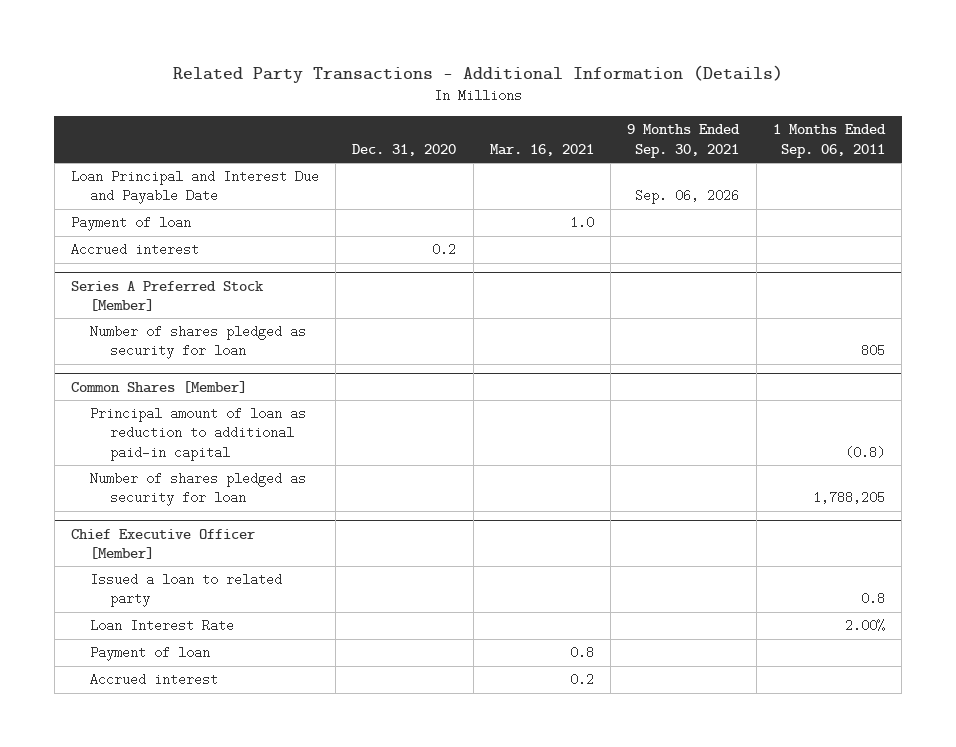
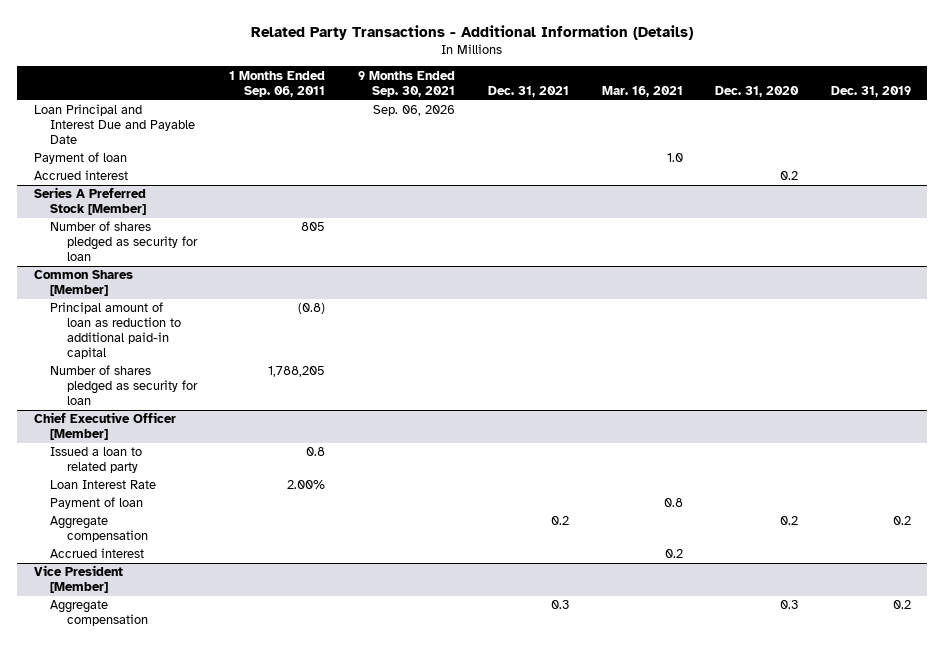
- | Dec. 31, 2020 | Mar. 16, 2021 | 9 Months Ended Sep. 30, 2021 | 1 Months Ended Sep. 06, 2011
+ | 1 Months Ended Sep. 06, 2011 | 9 Months Ended Sep. 30, 2021 | Dec. 31, 2021 | Mar. 16, 2021 | Dec. 31, 2020 | Dec. 31, 2019
@ Chief Executive Officer [Member]
+ Aggregate compensation | | | 0.2 | | 0.2 | 0.2
+ Vice President [Member]
+ Aggregate compensation | | | 0.3 | | 0.3 | 0.2

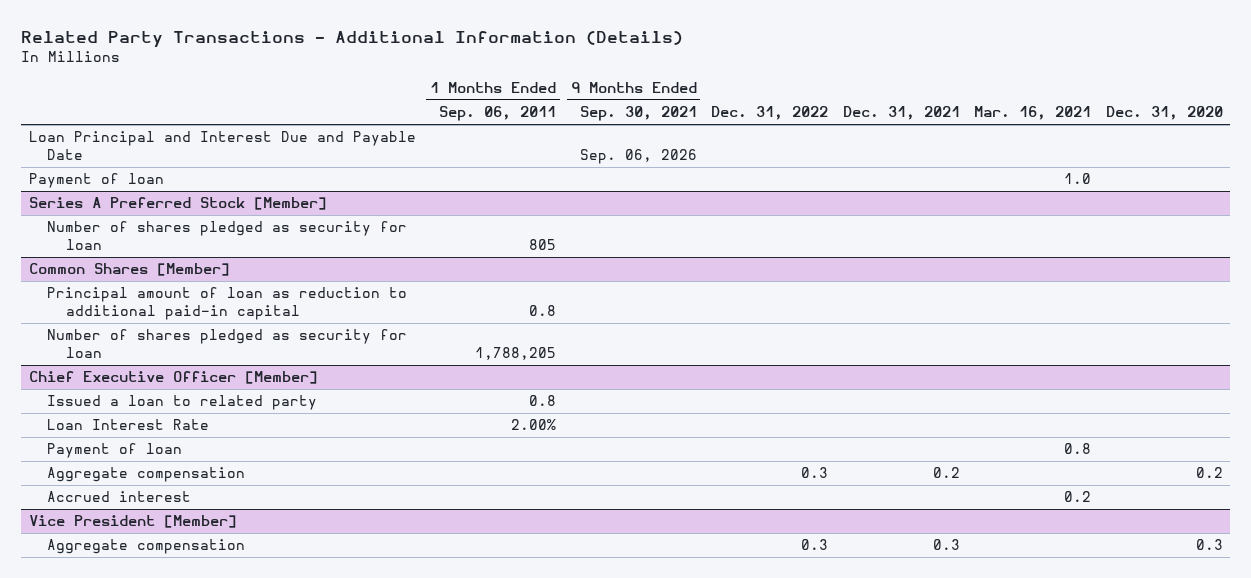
- | 1 Months Ended Sep. 06, 2011 | 9 Months Ended Sep. 30, 2021 | Dec. 31, 2021 | Mar. 16, 2021 | Dec. 31, 2020 | Dec. 31, 2019
+ | 1 Months Ended Sep. 06, 2011 | 9 Months Ended Sep. 30, 2021 | Dec. 31, 2022 | Dec. 31, 2021 | Mar. 16, 2021 | Dec. 31, 2020
- Accrued interest | | | | | 0.2 |
@ Common Shares [Member]
- Principal amount of loan as reduction to additional paid-in capital | (0.8) | | | | |
+ Principal amount of loan as reduction to additional paid-in capital | 0.8 | | | | |

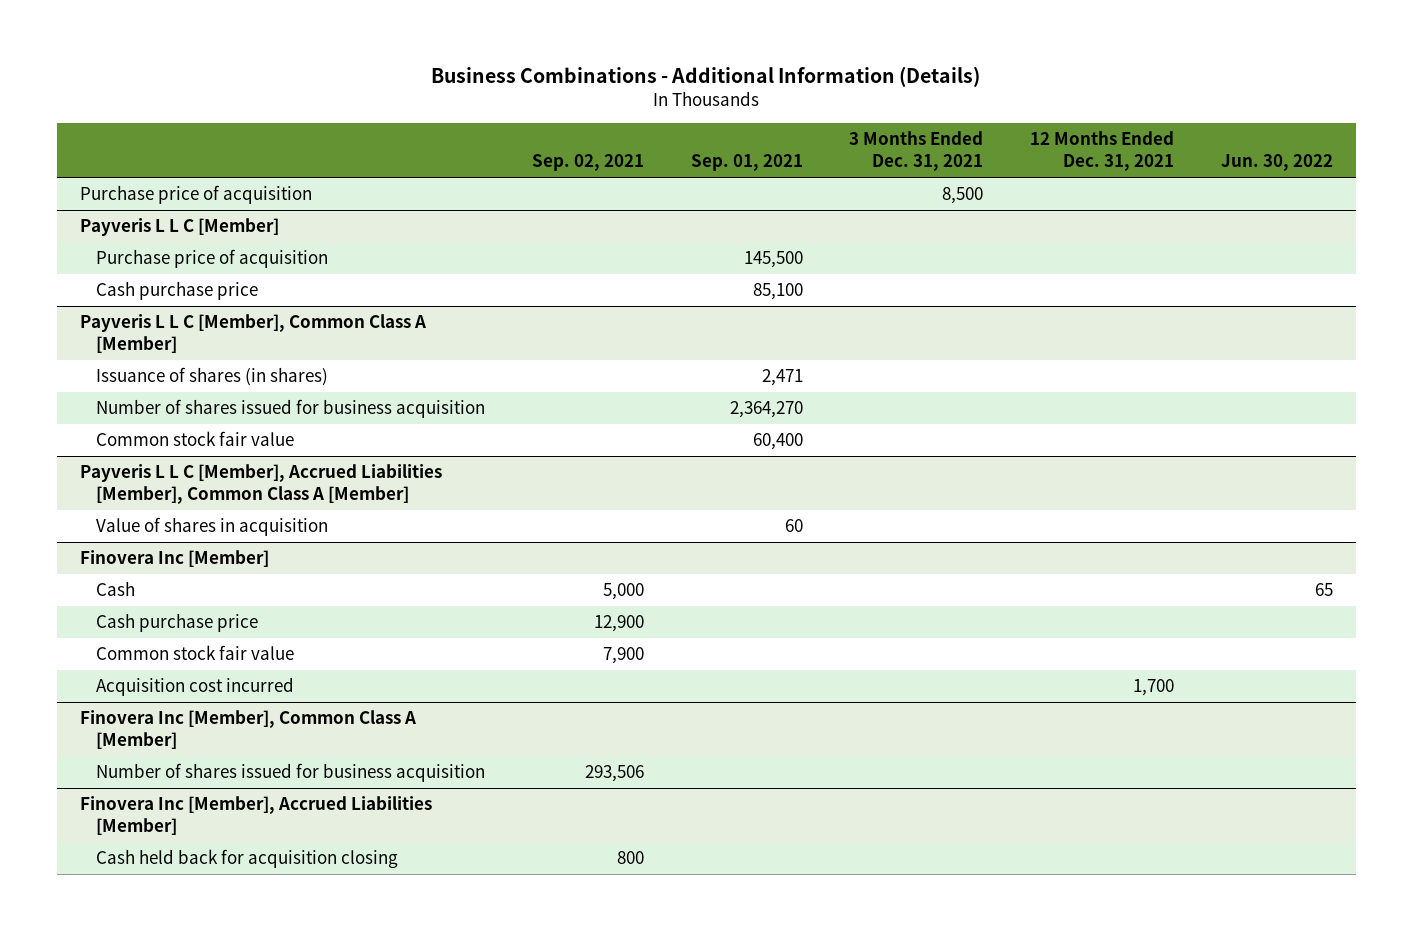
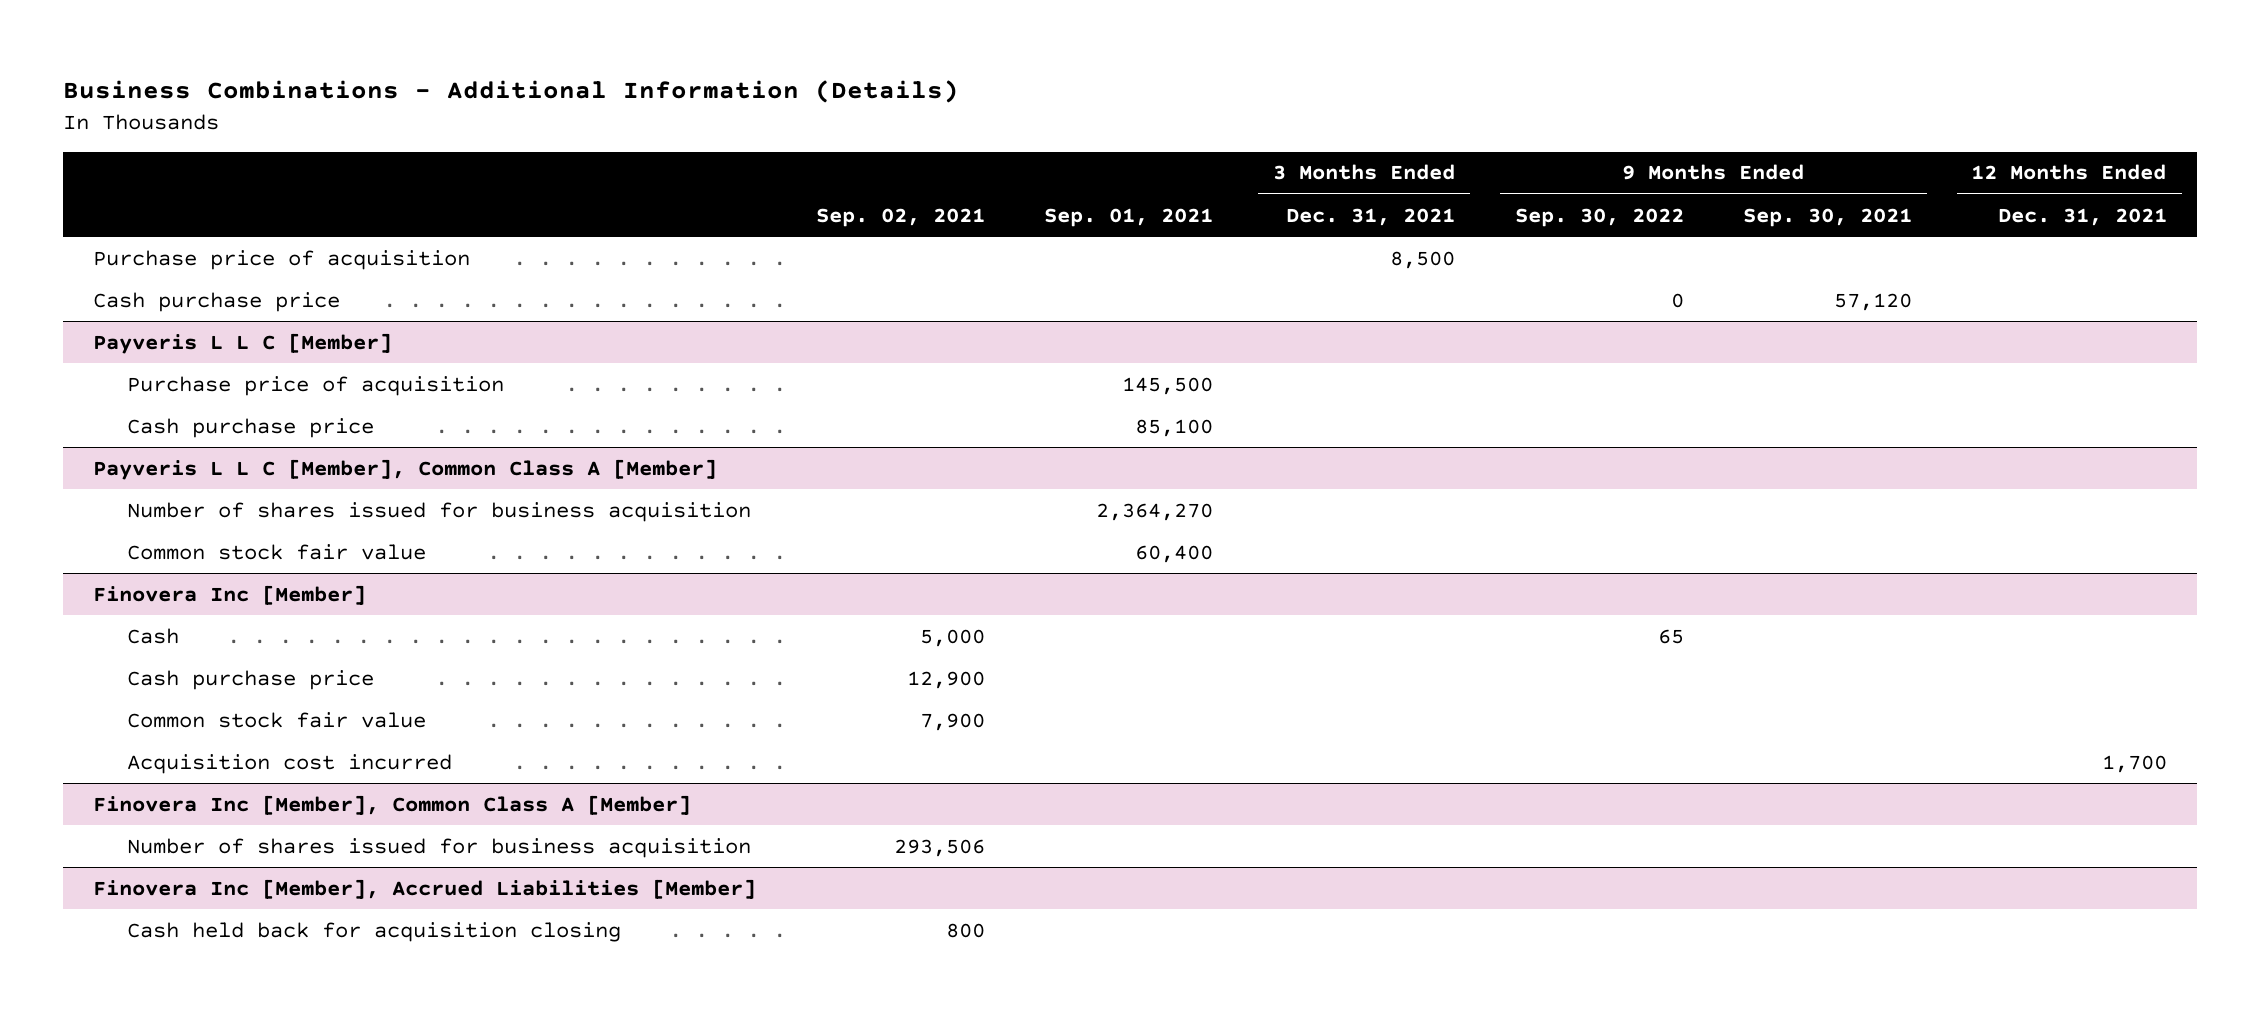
- | Sep. 02, 2021 | Sep. 01, 2021 | 3 Months Ended Dec. 31, 2021 | 12 Months Ended Dec. 31, 2021 | Jun. 30, 2022
+ | Sep. 02, 2021 | Sep. 01, 2021 | 3 Months Ended Dec. 31, 2021 | 9 Months Ended Sep. 30, 2022 | 9 Months Ended Sep. 30, 2021 | 12 Months Ended Dec. 31, 2021
+ Cash purchase price | | | | 0 | 57,120 |
@ Payveris L L C [Member], Common Class A [Member]
- Issuance of shares (in shares) | | 2,471 | | |
- Payveris L L C [Member], Accrued Liabilities [Member], Common Class A [Member]
- Value of shares in acquisition | | 60 | | |

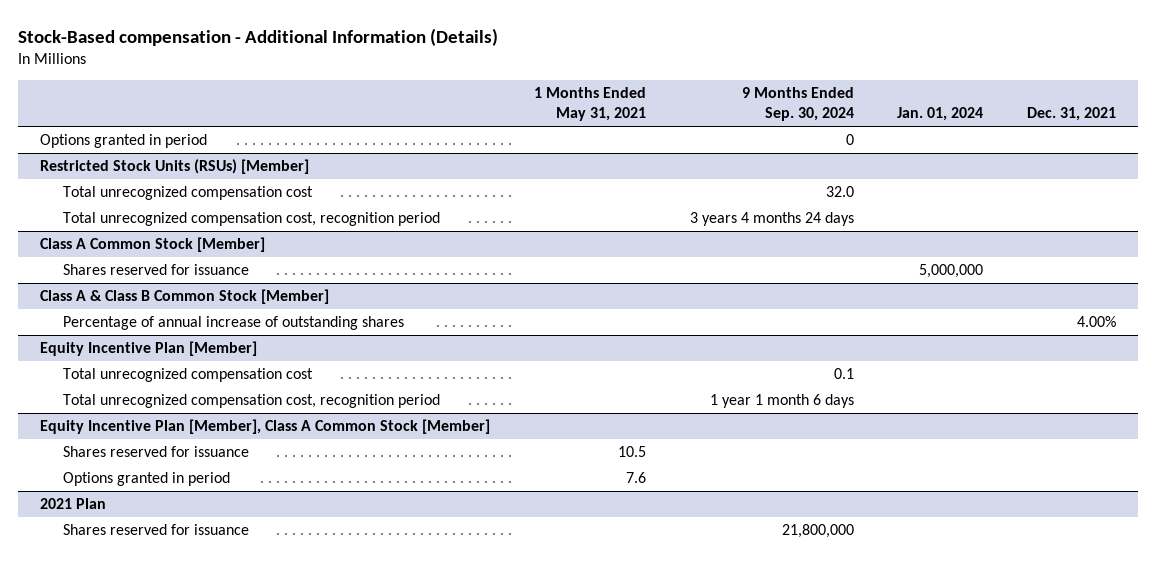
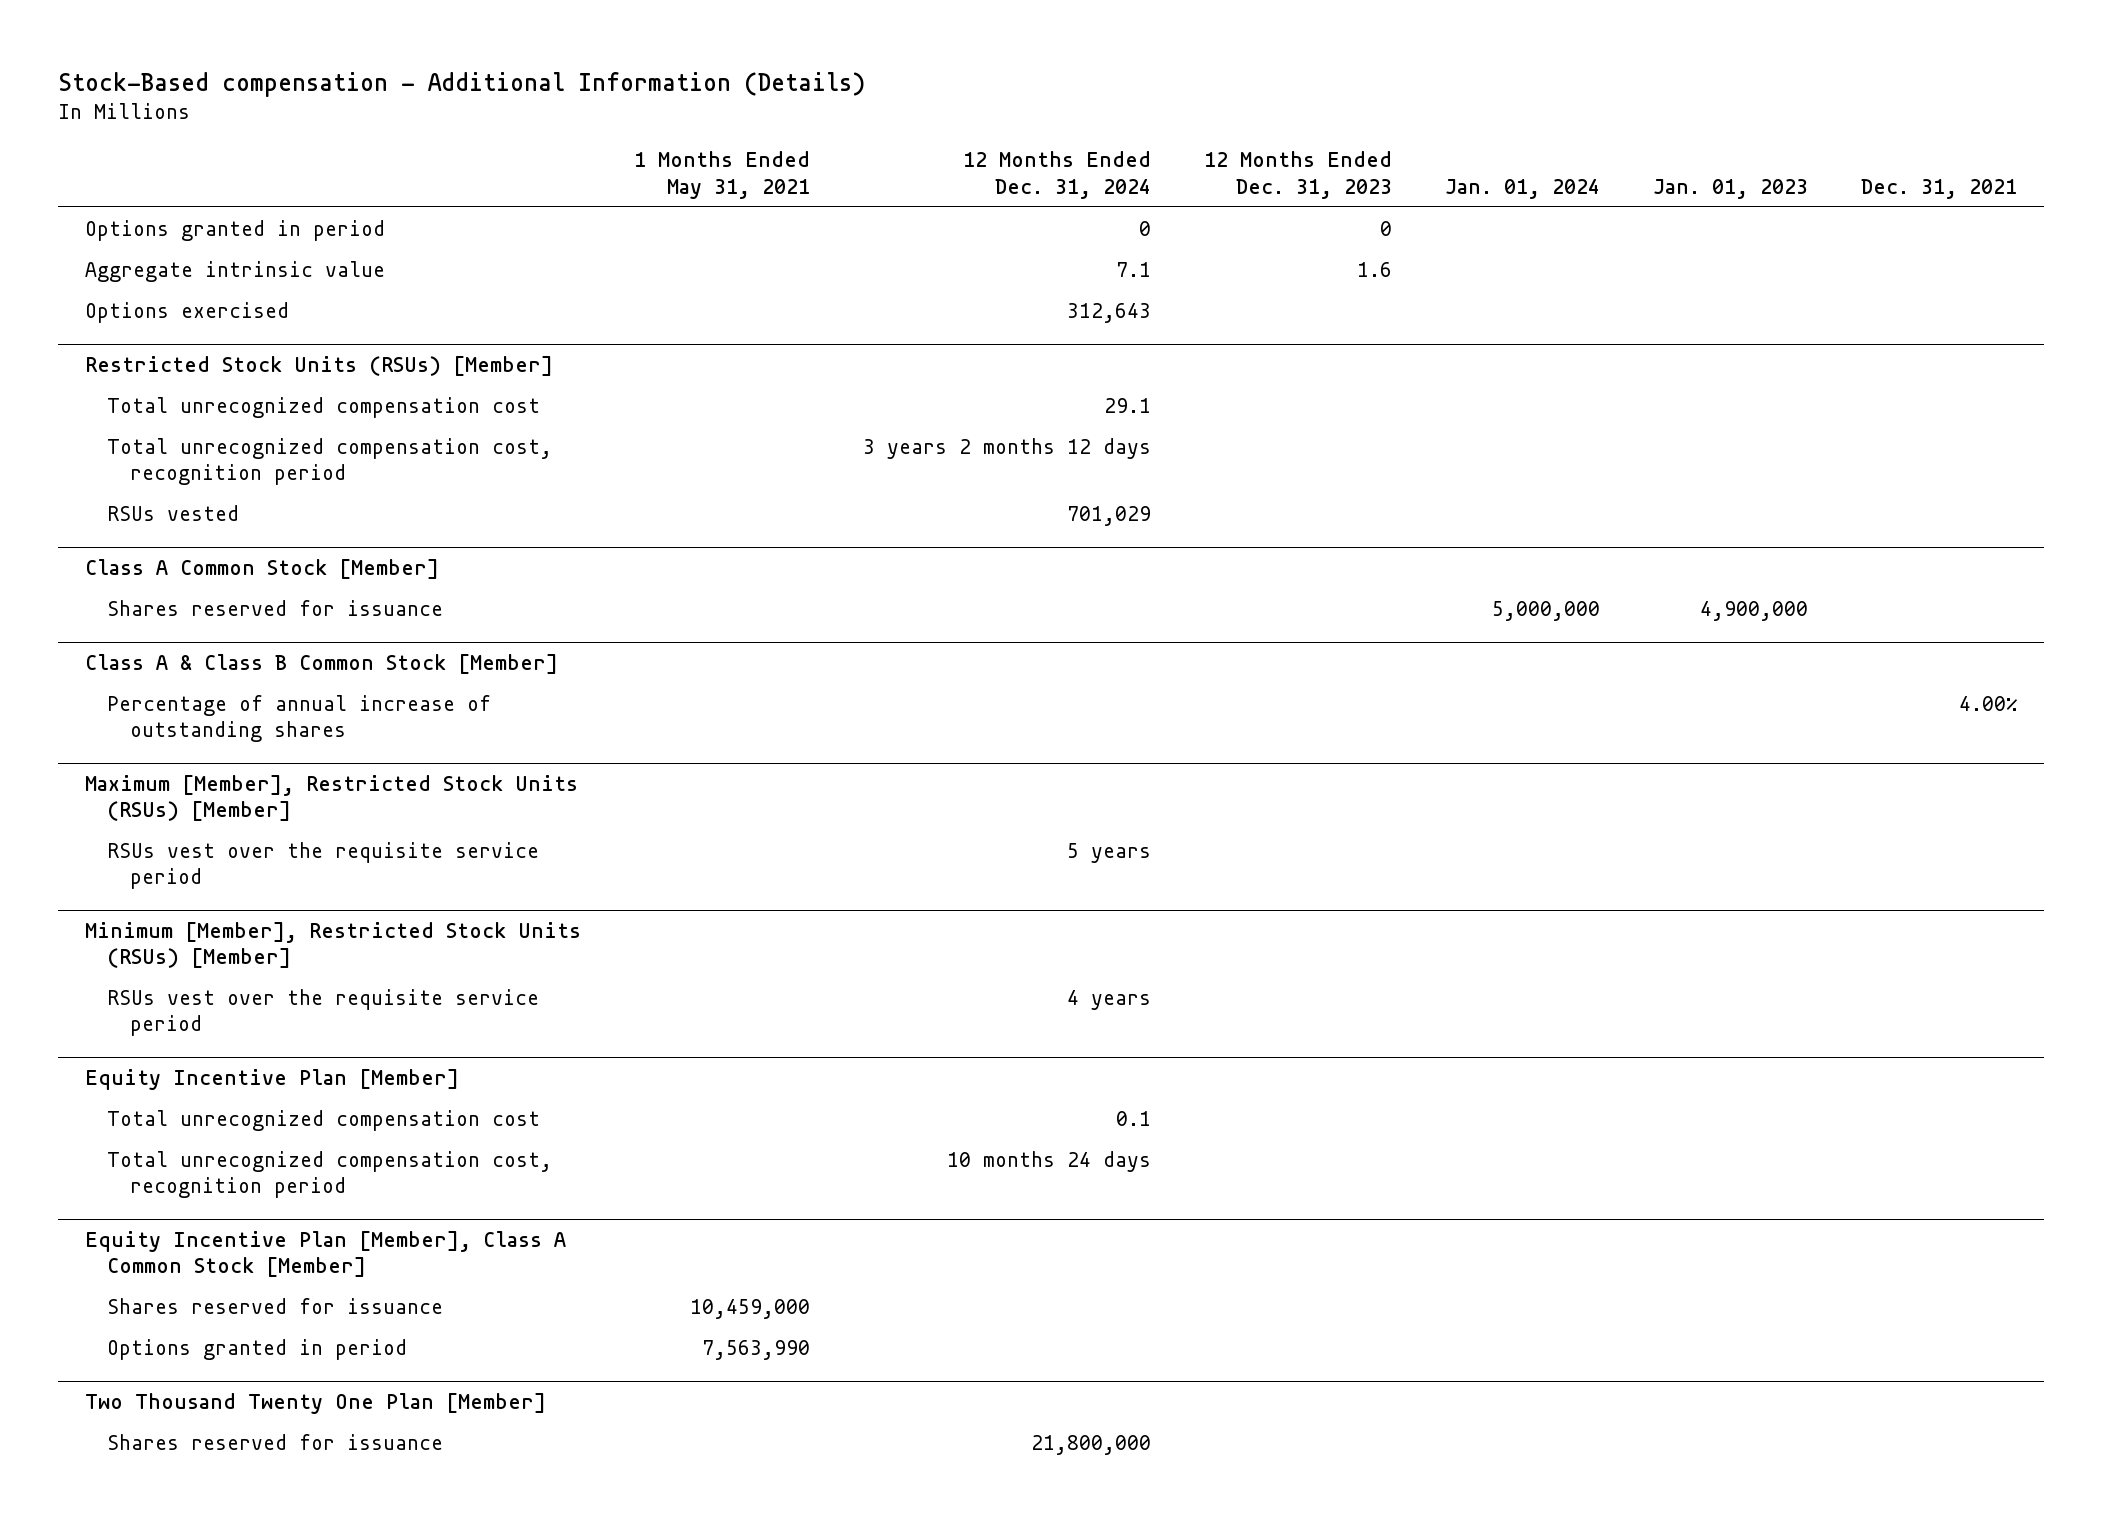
- | 1 Months Ended May 31, 2021 | 9 Months Ended Sep. 30, 2024 | Jan. 01, 2024 | Dec. 31, 2021
+ | 1 Months Ended May 31, 2021 | 12 Months Ended Dec. 31, 2024 | 12 Months Ended Dec. 31, 2023 | Jan. 01, 2024 | Jan. 01, 2023 | Dec. 31, 2021
+ Aggregate intrinsic value | | 7.1 | 1.6 | | |
+ Options exercised | | 312,643 | | | |
@ Restricted Stock Units (RSUs) [Member]
+ RSUs vested | | 701,029 | | | |
+ Maximum [Member], Restricted Stock Units (RSUs) [Member]
+ RSUs vest over the requisite service period | | 5 years | | | |
+ Minimum [Member], Restricted Stock Units (RSUs) [Member]
+ RSUs vest over the requisite service period | | 4 years | | | |
@ Equity Incentive Plan [Member], Class A Common Stock [Member]
- Shares reserved for issuance | 10.5 | | |
- Options granted in period | 7.6 | | |
- 2021 Plan
@ Equity Incentive Plan [Member], Class A Common Stock [Member]
+ Shares reserved for issuance | 10,459,000 | | | | |
+ Options granted in period | 7,563,990 | | | | |
+ Two Thousand Twenty One Plan [Member]

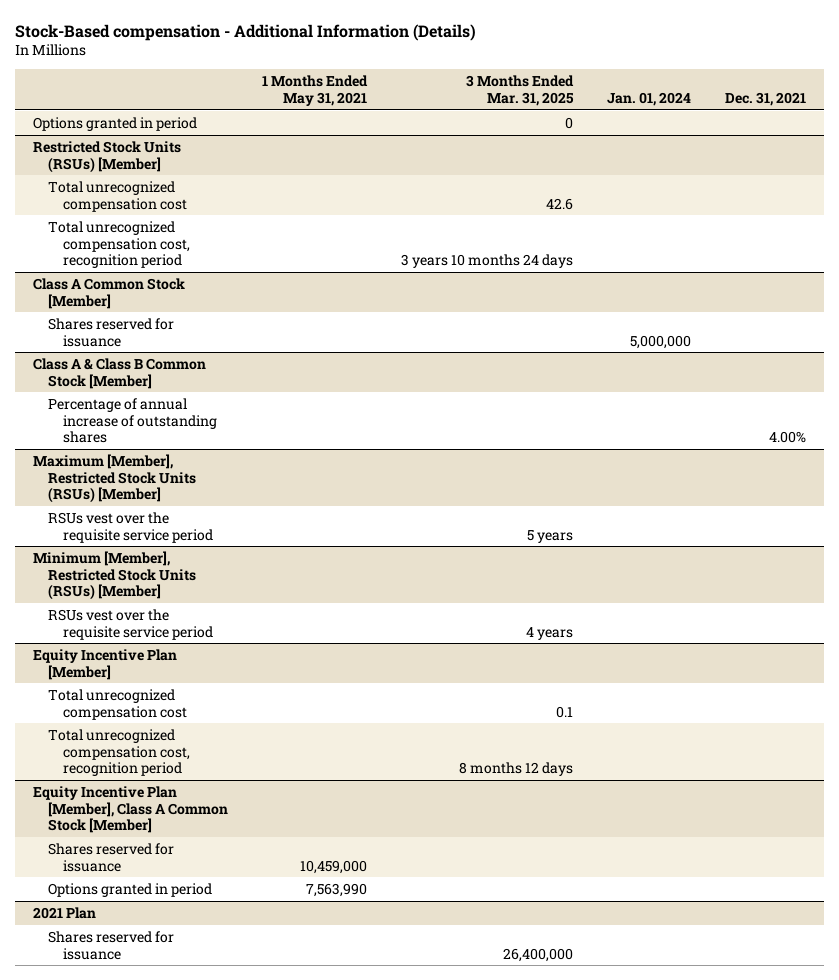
- | 1 Months Ended May 31, 2021 | 12 Months Ended Dec. 31, 2024 | 12 Months Ended Dec. 31, 2023 | Jan. 01, 2024 | Jan. 01, 2023 | Dec. 31, 2021
+ | 1 Months Ended May 31, 2021 | 3 Months Ended Mar. 31, 2025 | Jan. 01, 2024 | Dec. 31, 2021
- Aggregate intrinsic value | | 7.1 | 1.6 | | |
- Options exercised | | 312,643 | | | |
@ Restricted Stock Units (RSUs) [Member]
- RSUs vested | | 701,029 | | | |
- Two Thousand Twenty One Plan [Member]
+ 2021 Plan

